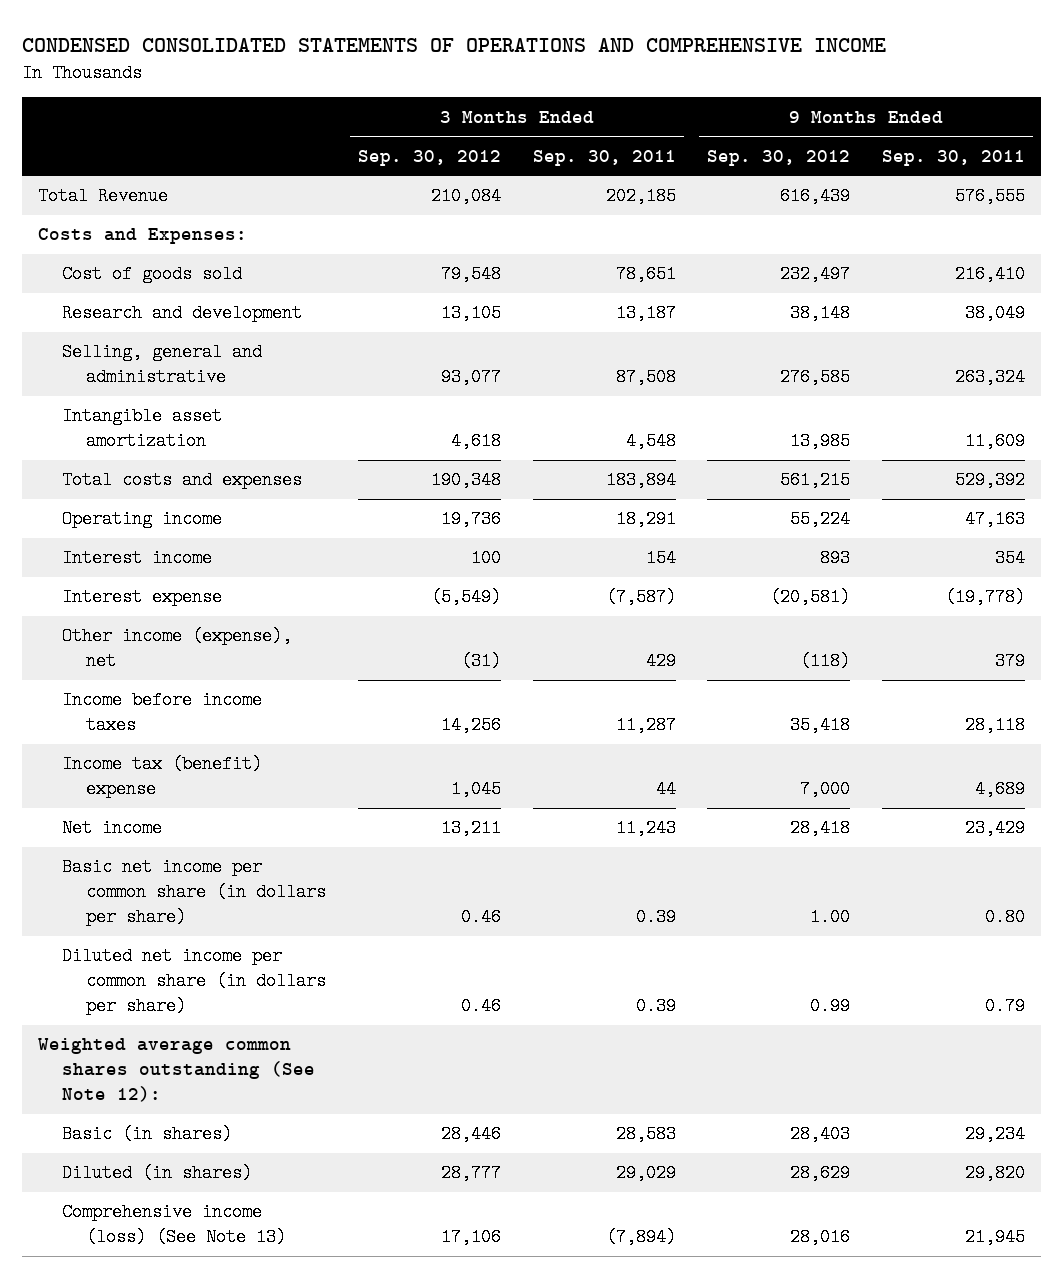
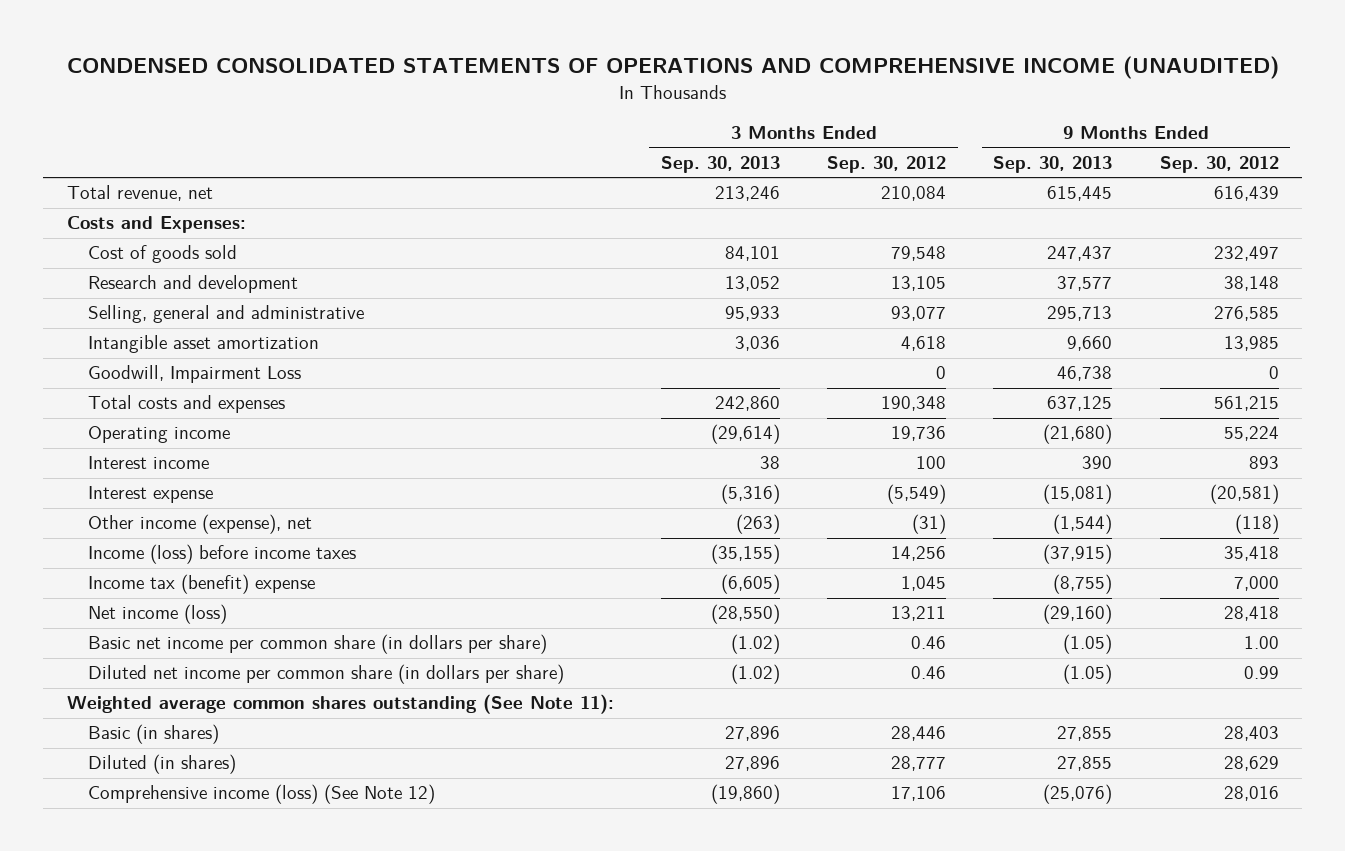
- CONDENSED CONSOLIDATED STATEMENTS OF OPERATIONS AND COMPREHENSIVE INCOME
+ CONDENSED CONSOLIDATED STATEMENTS OF OPERATIONS AND COMPREHENSIVE INCOME (UNAUDITED)
- | 3 Months Ended Sep. 30, 2012 | 3 Months Ended Sep. 30, 2011 | 9 Months Ended Sep. 30, 2012 | 9 Months Ended Sep. 30, 2011
+ | 3 Months Ended Sep. 30, 2013 | 3 Months Ended Sep. 30, 2012 | 9 Months Ended Sep. 30, 2013 | 9 Months Ended Sep. 30, 2012
- Total Revenue | 210,084 | 202,185 | 616,439 | 576,555
+ Total revenue, net | 213,246 | 210,084 | 615,445 | 616,439
+ Goodwill, Impairment Loss | | 0 | 46,738 | 0
- Income before income taxes | 14,256 | 11,287 | 35,418 | 28,118
+ Income (loss) before income taxes | (35,155) | 14,256 | (37,915) | 35,418
- Net income | 13,211 | 11,243 | 28,418 | 23,429
+ Net income (loss) | (28,550) | 13,211 | (29,160) | 28,418
- Weighted average common shares outstanding (See Note 12):
+ Weighted average common shares outstanding (See Note 11):
- Comprehensive income (loss) (See Note 13) | 17,106 | (7,894) | 28,016 | 21,945
+ Comprehensive income (loss) (See Note 12) | (19,860) | 17,106 | (25,076) | 28,016

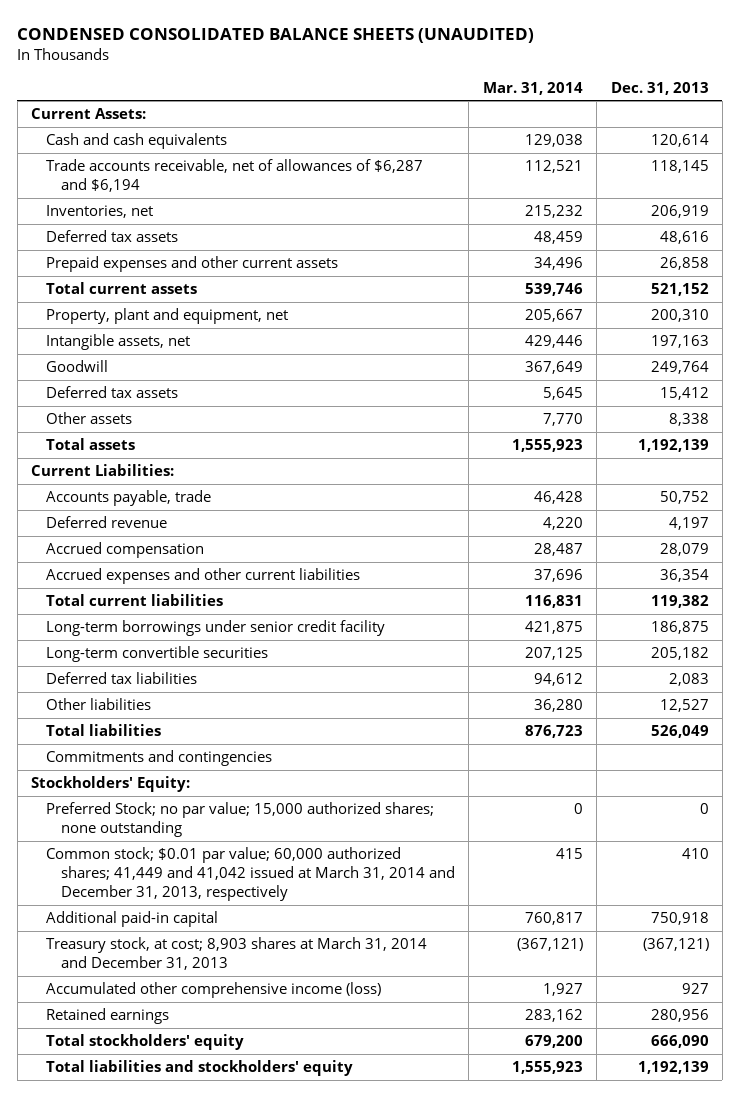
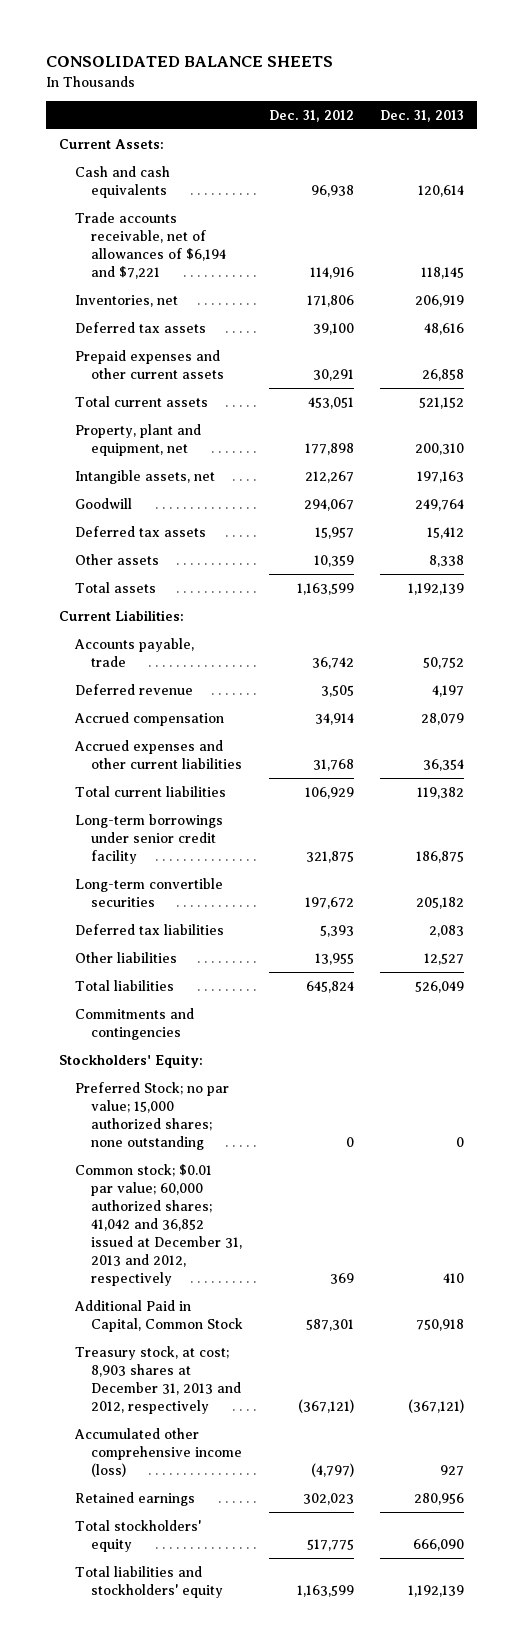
- CONDENSED CONSOLIDATED BALANCE SHEETS (UNAUDITED)
+ CONSOLIDATED BALANCE SHEETS
- | Mar. 31, 2014 | Dec. 31, 2013
+ | Dec. 31, 2012 | Dec. 31, 2013
- Trade accounts receivable, net of allowances of $6,287 and $6,194 | 112,521 | 118,145
+ Trade accounts receivable, net of allowances of $6,194 and $7,221 | 114,916 | 118,145
- Common stock; $0.01 par value; 60,000 authorized shares; 41,449 and 41,042 issued at March 31, 2014 and December 31, 2013, respectively | 415 | 410
- Additional paid-in capital | 760,817 | 750,918
- Treasury stock, at cost; 8,903 shares at March 31, 2014 and December 31, 2013 | (367,121) | (367,121)
+ Common stock; $0.01 par value; 60,000 authorized shares; 41,042 and 36,852 issued at December 31, 2013 and 2012, respectively | 369 | 410
+ Additional Paid in Capital, Common Stock | 587,301 | 750,918
+ Treasury stock, at cost; 8,903 shares at December 31, 2013 and 2012, respectively | (367,121) | (367,121)

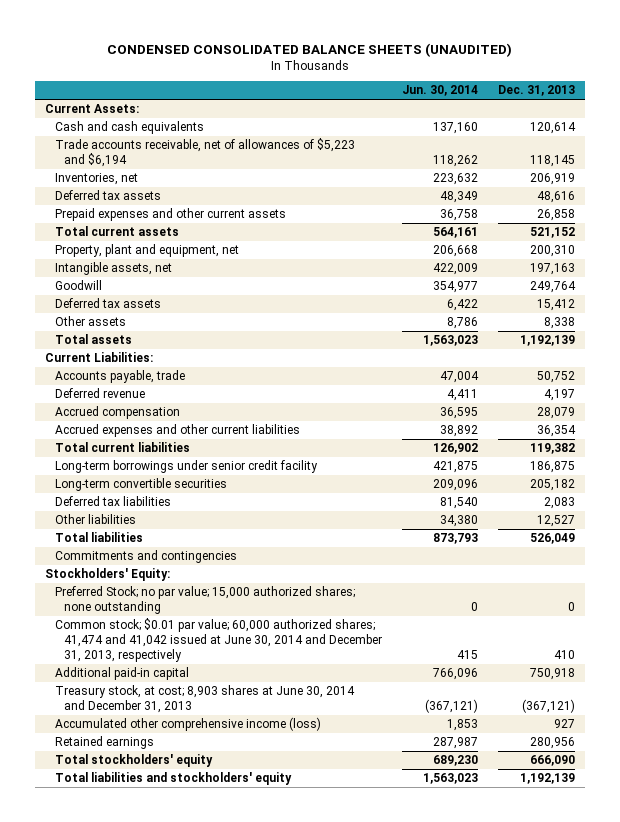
- CONSOLIDATED BALANCE SHEETS
+ CONDENSED CONSOLIDATED BALANCE SHEETS (UNAUDITED)
- | Dec. 31, 2012 | Dec. 31, 2013
+ | Jun. 30, 2014 | Dec. 31, 2013
- Trade accounts receivable, net of allowances of $6,194 and $7,221 | 114,916 | 118,145
+ Trade accounts receivable, net of allowances of $5,223 and $6,194 | 118,262 | 118,145
- Common stock; $0.01 par value; 60,000 authorized shares; 41,042 and 36,852 issued at December 31, 2013 and 2012, respectively | 369 | 410
- Additional Paid in Capital, Common Stock | 587,301 | 750,918
- Treasury stock, at cost; 8,903 shares at December 31, 2013 and 2012, respectively | (367,121) | (367,121)
+ Common stock; $0.01 par value; 60,000 authorized shares; 41,474 and 41,042 issued at June 30, 2014 and December 31, 2013, respectively | 415 | 410
+ Additional paid-in capital | 766,096 | 750,918
+ Treasury stock, at cost; 8,903 shares at June 30, 2014 and December 31, 2013 | (367,121) | (367,121)

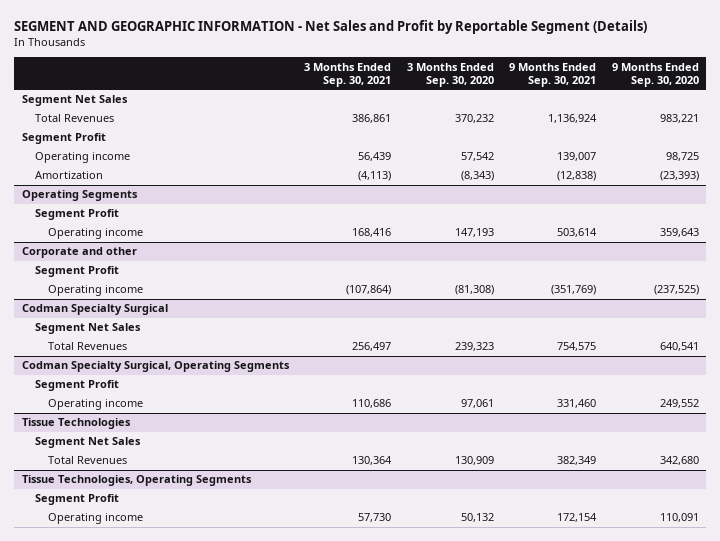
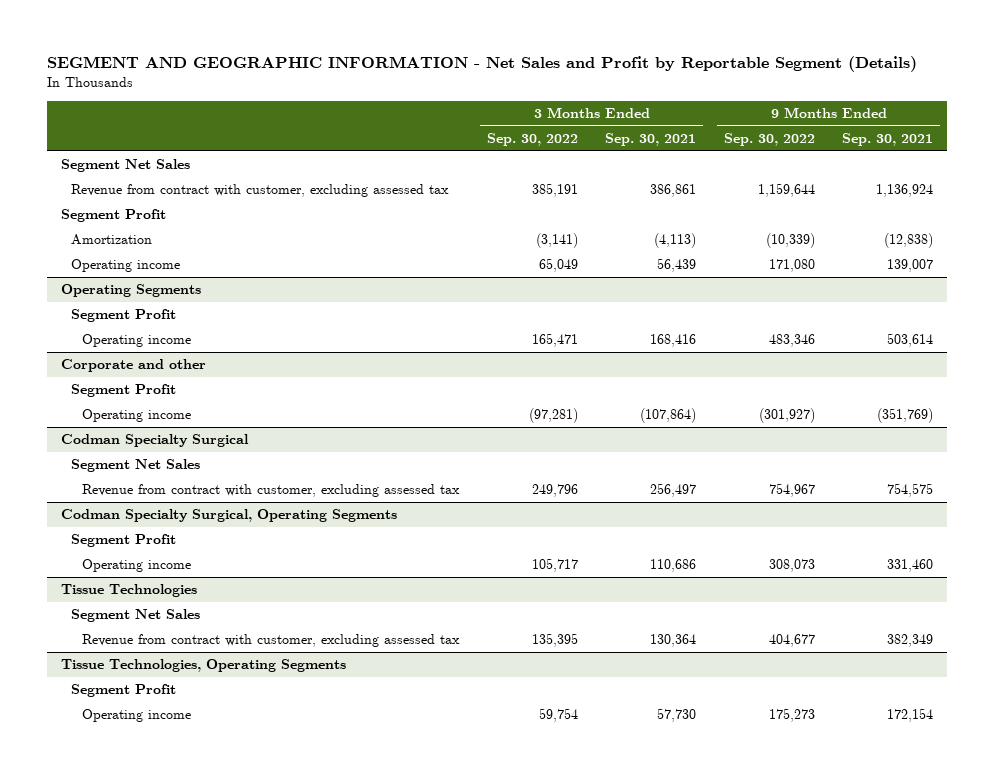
- | 3 Months Ended Sep. 30, 2021 | 3 Months Ended Sep. 30, 2020 | 9 Months Ended Sep. 30, 2021 | 9 Months Ended Sep. 30, 2020
+ | 3 Months Ended Sep. 30, 2022 | 3 Months Ended Sep. 30, 2021 | 9 Months Ended Sep. 30, 2022 | 9 Months Ended Sep. 30, 2021
- Total Revenues | 386,861 | 370,232 | 1,136,924 | 983,221
+ Revenue from contract with customer, excluding assessed tax | 385,191 | 386,861 | 1,159,644 | 1,136,924
moved down: Operating income | 65,049 | 56,439 | 171,080 | 139,007
@ Codman Specialty Surgical
- Total Revenues | 256,497 | 239,323 | 754,575 | 640,541
+ Revenue from contract with customer, excluding assessed tax | 249,796 | 256,497 | 754,967 | 754,575
@ Tissue Technologies
- Total Revenues | 130,364 | 130,909 | 382,349 | 342,680
+ Revenue from contract with customer, excluding assessed tax | 135,395 | 130,364 | 404,677 | 382,349

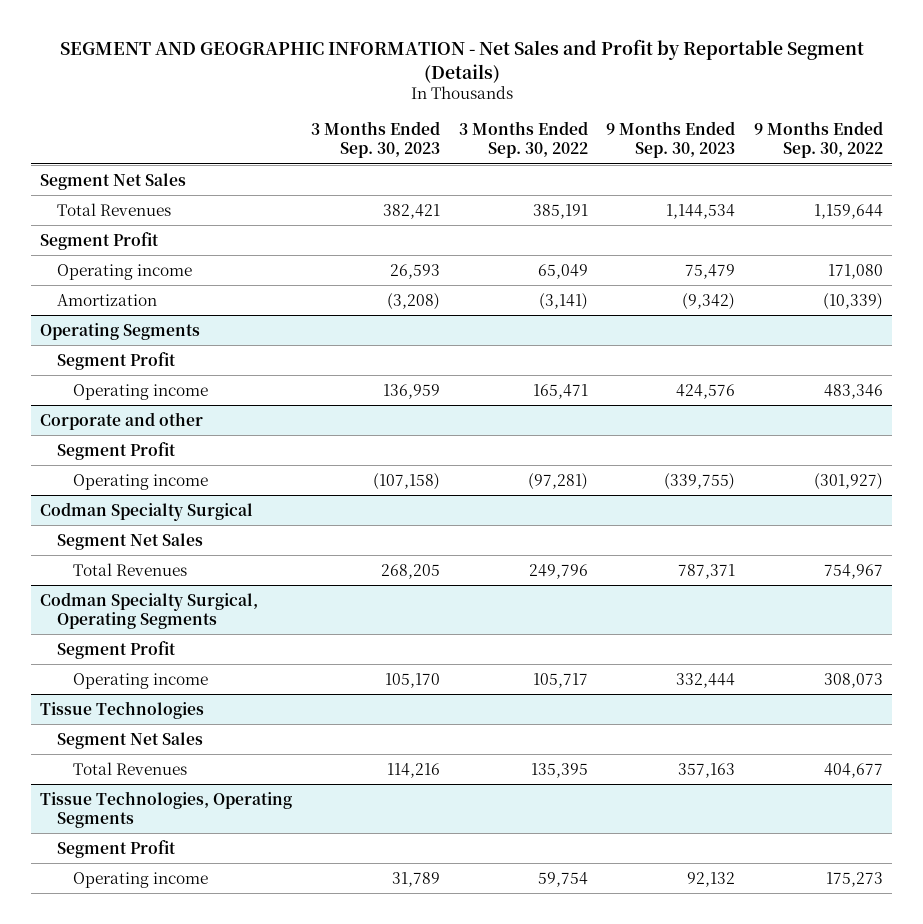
- | 3 Months Ended Sep. 30, 2022 | 3 Months Ended Sep. 30, 2021 | 9 Months Ended Sep. 30, 2022 | 9 Months Ended Sep. 30, 2021
+ | 3 Months Ended Sep. 30, 2023 | 3 Months Ended Sep. 30, 2022 | 9 Months Ended Sep. 30, 2023 | 9 Months Ended Sep. 30, 2022
- Revenue from contract with customer, excluding assessed tax | 385,191 | 386,861 | 1,159,644 | 1,136,924
+ Total Revenues | 382,421 | 385,191 | 1,144,534 | 1,159,644
moved down: Amortization | (3,208) | (3,141) | (9,342) | (10,339)
@ Codman Specialty Surgical
- Revenue from contract with customer, excluding assessed tax | 249,796 | 256,497 | 754,967 | 754,575
+ Total Revenues | 268,205 | 249,796 | 787,371 | 754,967
@ Tissue Technologies
- Revenue from contract with customer, excluding assessed tax | 135,395 | 130,364 | 404,677 | 382,349
+ Total Revenues | 114,216 | 135,395 | 357,163 | 404,677

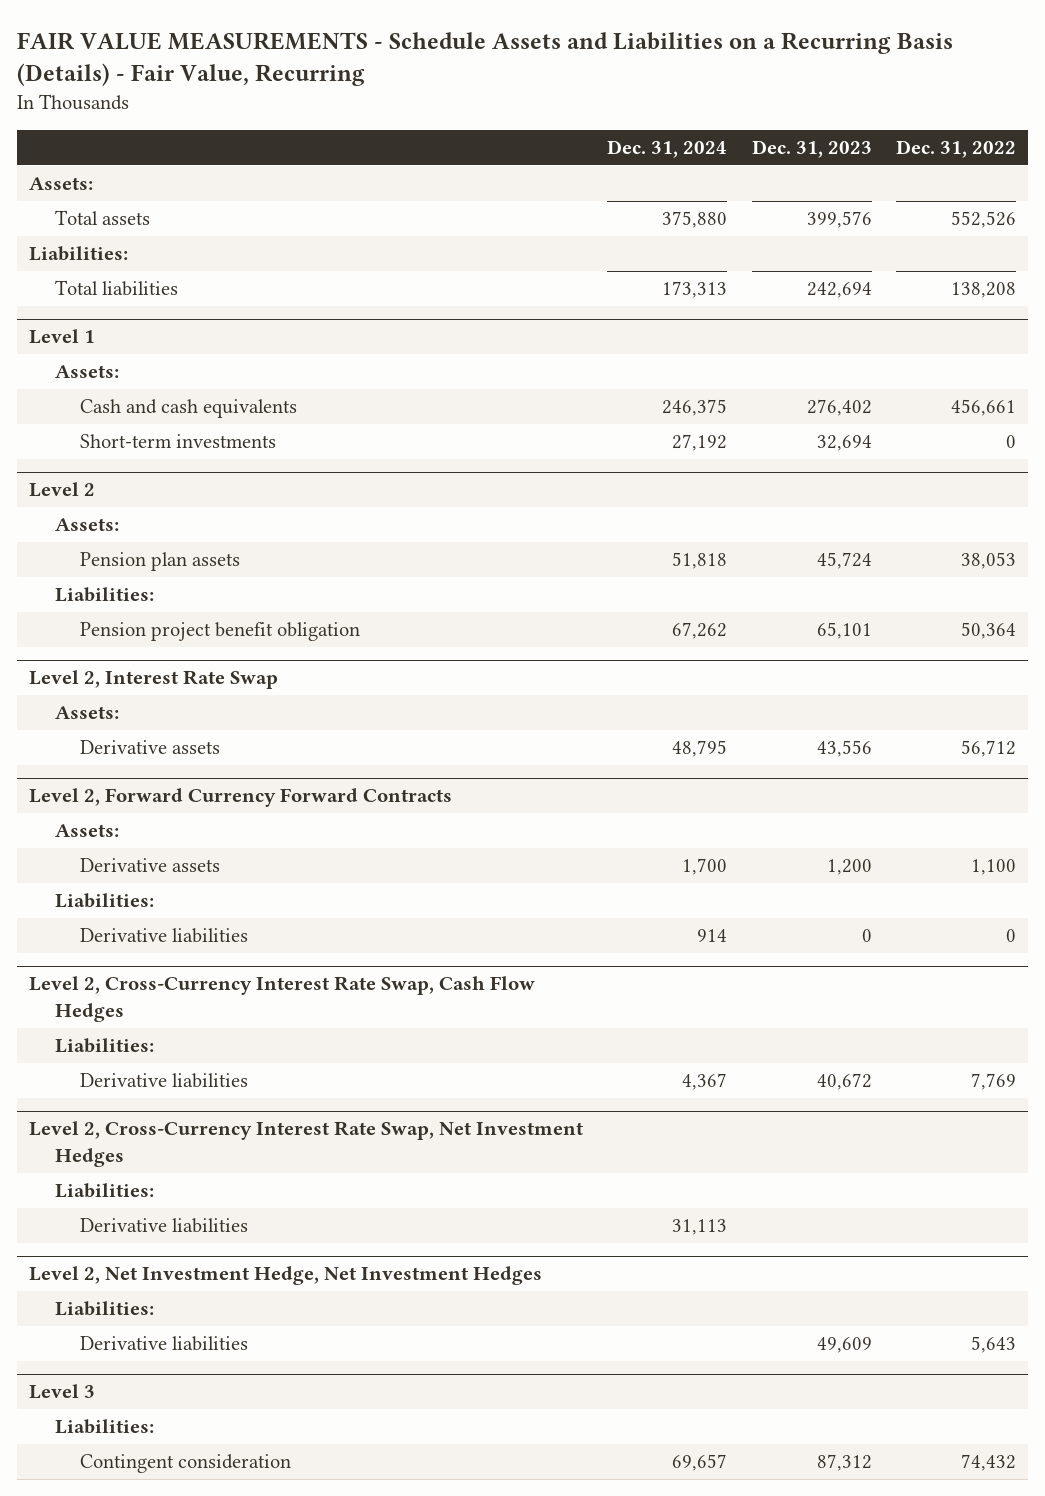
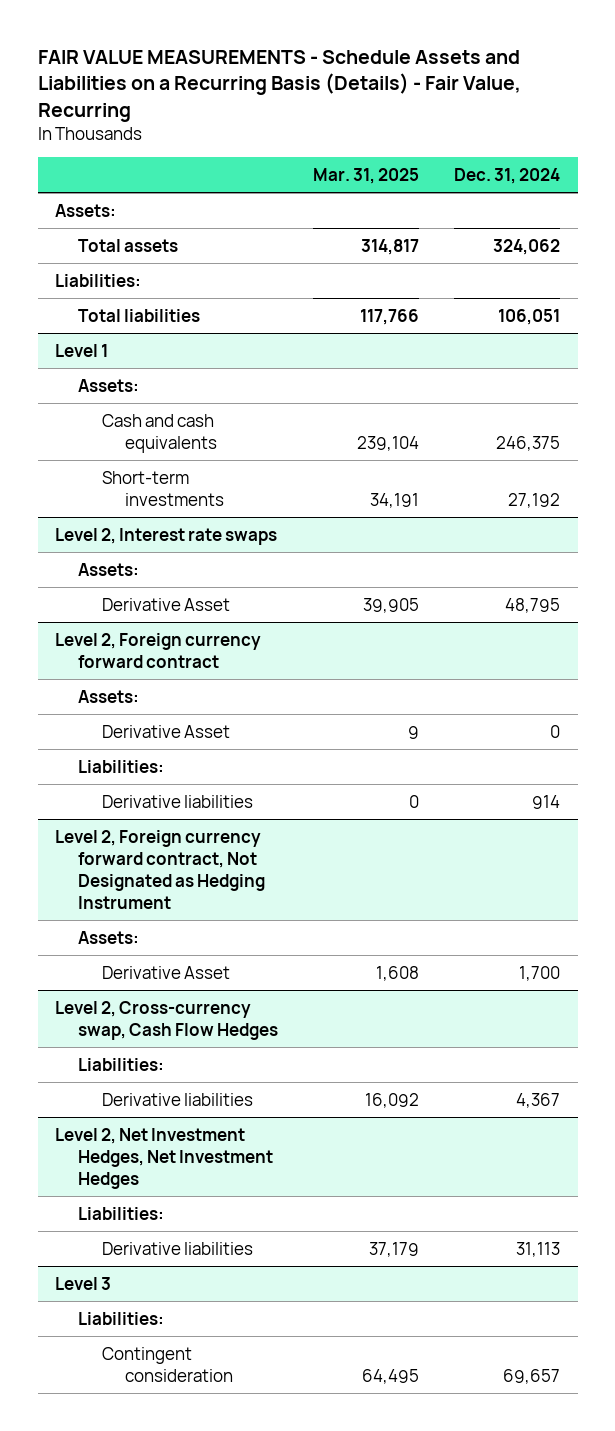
- | Dec. 31, 2024 | Dec. 31, 2023 | Dec. 31, 2022
+ | Mar. 31, 2025 | Dec. 31, 2024
- Total assets | 375,880 | 399,576 | 552,526
+ Total assets | 314,817 | 324,062
- Total liabilities | 173,313 | 242,694 | 138,208
+ Total liabilities | 117,766 | 106,051
- Level 2
- Assets:
- Pension plan assets | 51,818 | 45,724 | 38,053
- Liabilities:
- Pension project benefit obligation | 67,262 | 65,101 | 50,364
- Level 2, Interest Rate Swap
+ Level 2, Interest rate swaps
- Derivative assets | 48,795 | 43,556 | 56,712
- Level 2, Forward Currency Forward Contracts
+ Derivative Asset | 39,905 | 48,795
+ Level 2, Foreign currency forward contract
- Derivative assets | 1,700 | 1,200 | 1,100
+ Derivative Asset | 9 | 0
- Level 2, Cross-Currency Interest Rate Swap, Cash Flow Hedges
+ Level 2, Foreign currency forward contract, Not Designated as Hedging Instrument
+ Assets:
+ Derivative Asset | 1,608 | 1,700
+ Level 2, Cross-currency swap, Cash Flow Hedges
- Level 2, Cross-Currency Interest Rate Swap, Net Investment Hedges
+ Level 2, Net Investment Hedges, Net Investment Hedges
- Level 2, Net Investment Hedge, Net Investment Hedges
- Liabilities:
- Derivative liabilities | | 49,609 | 5,643

